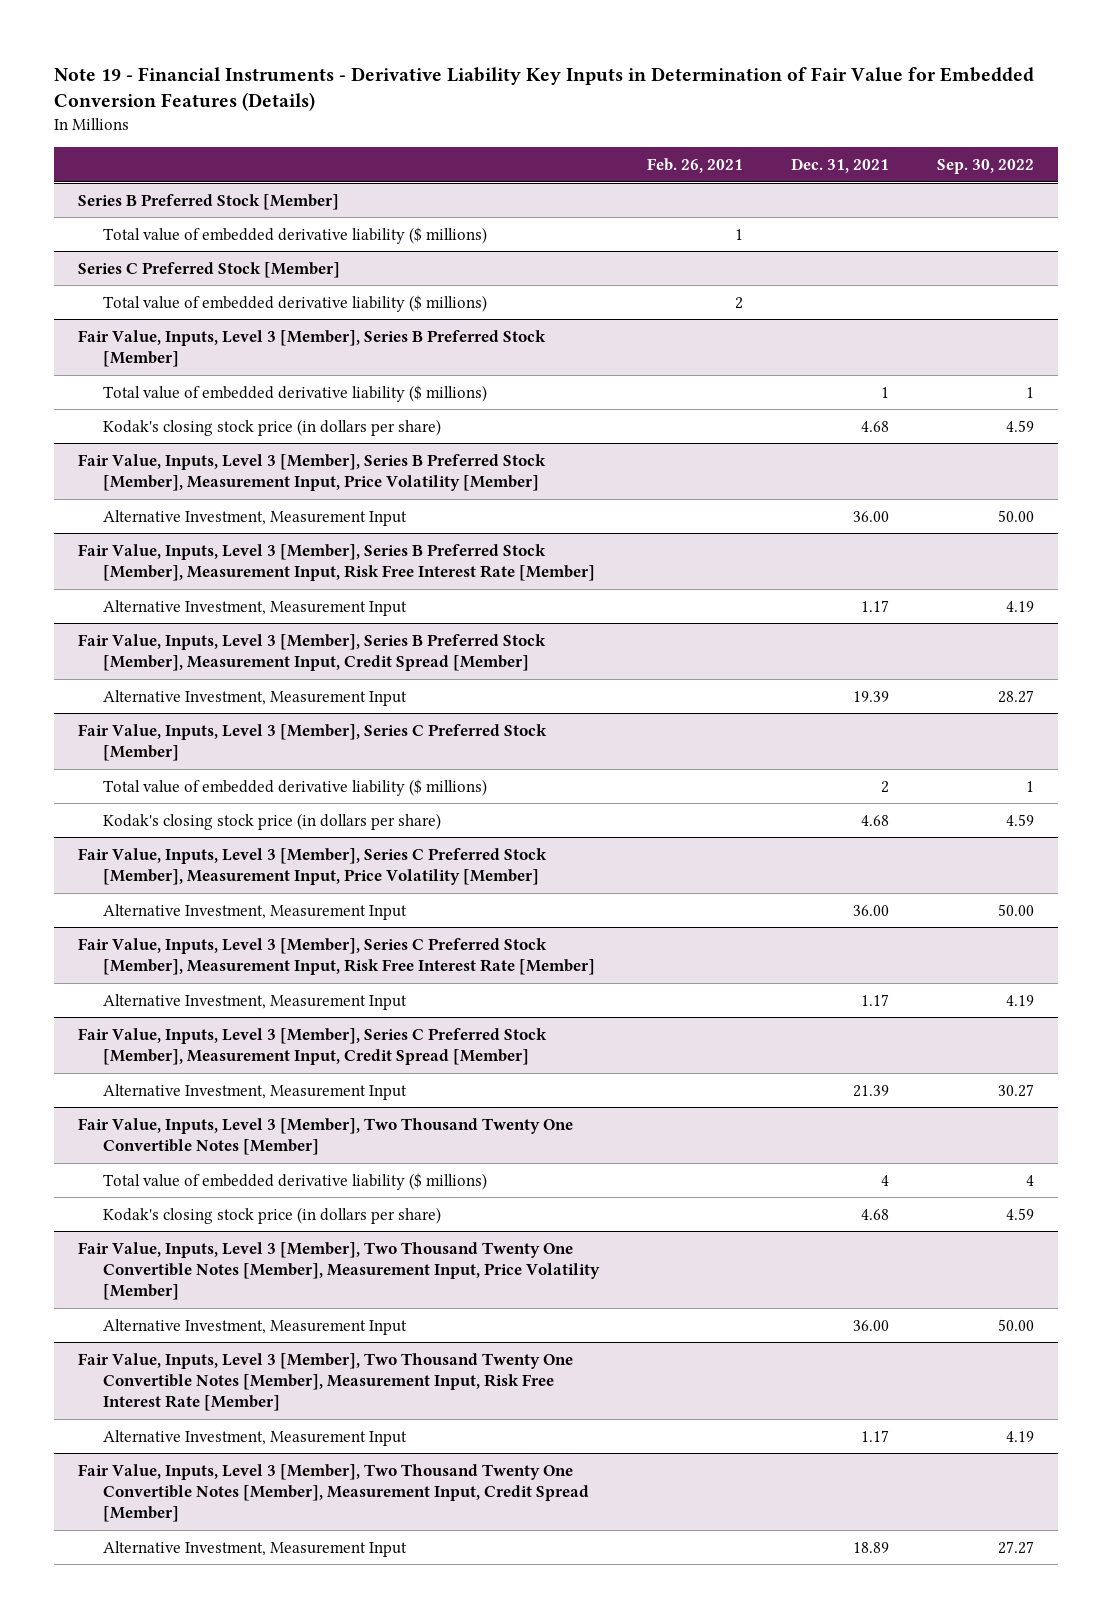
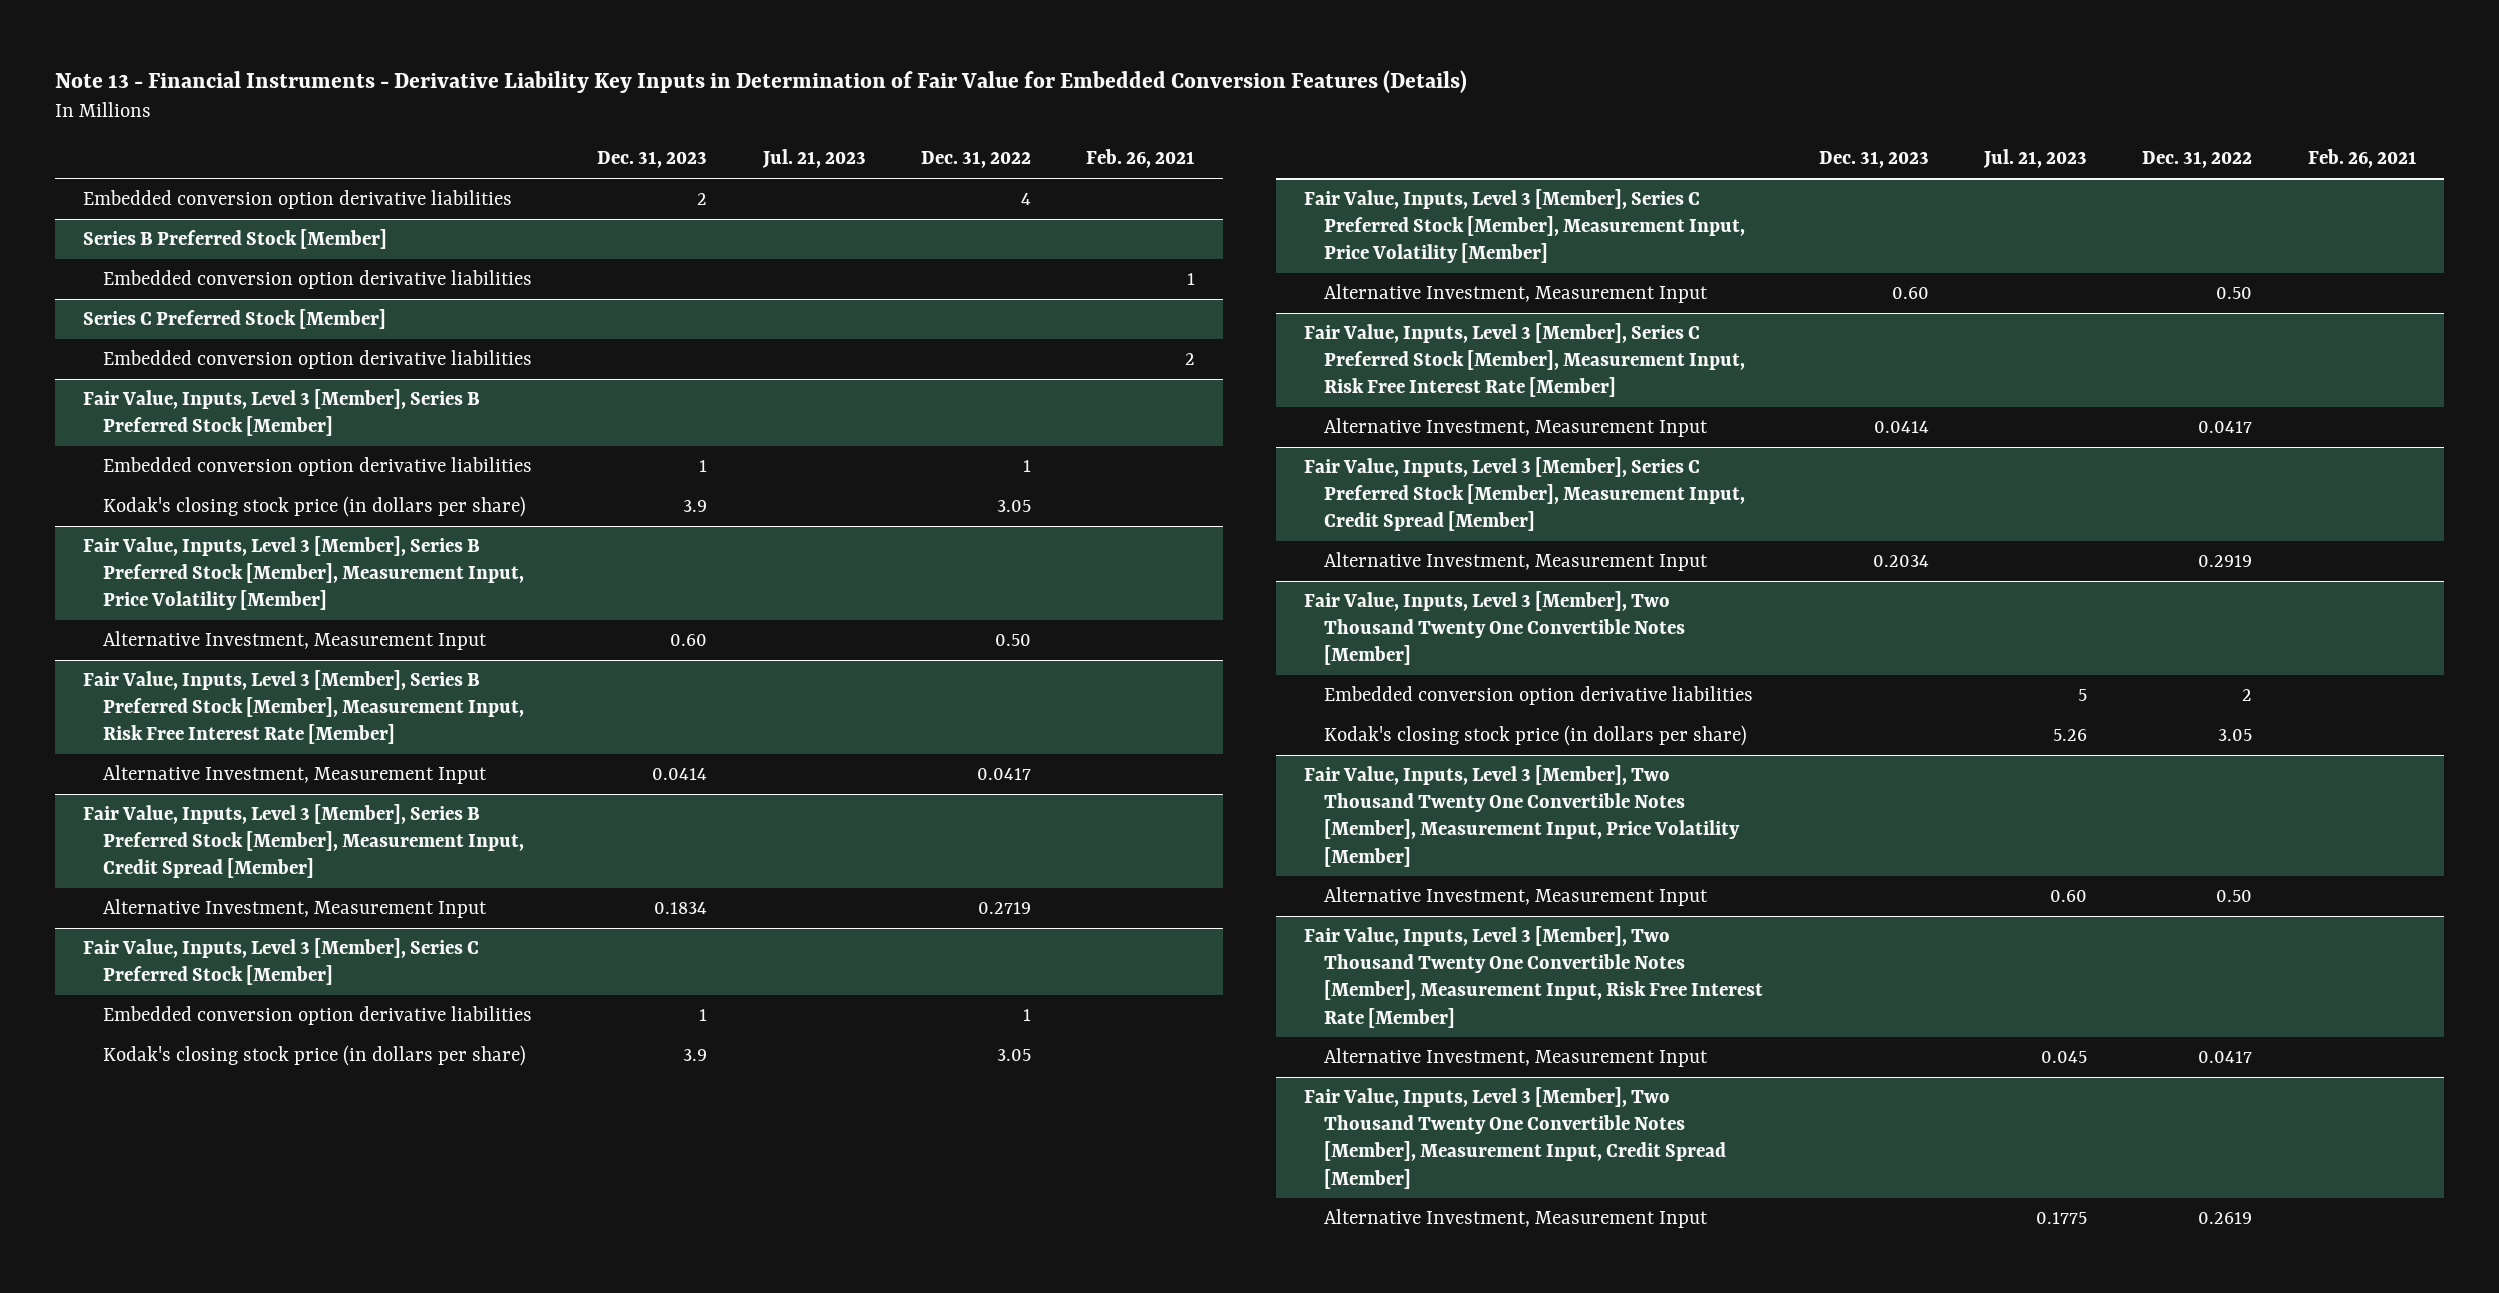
- Note 19 - Financial Instruments - Derivative Liability Key Inputs in Determination of Fair Value for Embedded Conversion Features (Details)
+ Note 13 - Financial Instruments - Derivative Liability Key Inputs in Determination of Fair Value for Embedded Conversion Features (Details)
- | Feb. 26, 2021 | Dec. 31, 2021 | Sep. 30, 2022
+ | Dec. 31, 2023 | Jul. 21, 2023 | Dec. 31, 2022 | Feb. 26, 2021
+ Embedded conversion option derivative liabilities | 2 | | 4 |
@ Series B Preferred Stock [Member]
- Total value of embedded derivative liability ($ millions) | 1 | |
+ Embedded conversion option derivative liabilities | | | | 1
@ Series C Preferred Stock [Member]
- Total value of embedded derivative liability ($ millions) | 2 | |
+ Embedded conversion option derivative liabilities | | | | 2
@ Fair Value, Inputs, Level 3 [Member], Series B Preferred Stock [Member]
- Total value of embedded derivative liability ($ millions) | | 1 | 1
+ Embedded conversion option derivative liabilities | 1 | | 1 |
@ Fair Value, Inputs, Level 3 [Member], Series C Preferred Stock [Member]
- Total value of embedded derivative liability ($ millions) | | 2 | 1
+ Embedded conversion option derivative liabilities | 1 | | 1 |
@ Fair Value, Inputs, Level 3 [Member], Two Thousand Twenty One Convertible Notes [Member]
- Total value of embedded derivative liability ($ millions) | | 4 | 4
+ Embedded conversion option derivative liabilities | | 5 | 2 |

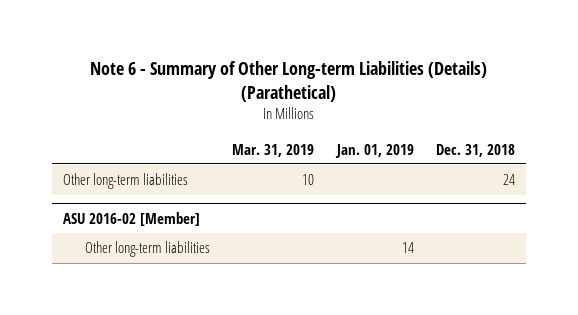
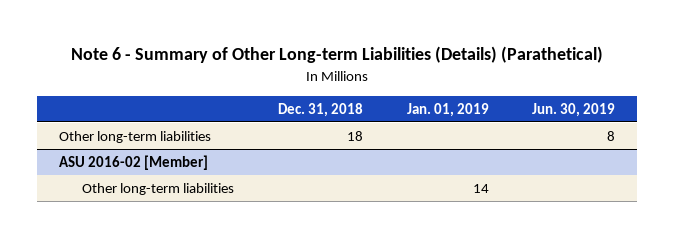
- | Mar. 31, 2019 | Jan. 01, 2019 | Dec. 31, 2018
+ | Dec. 31, 2018 | Jan. 01, 2019 | Jun. 30, 2019
- Other long-term liabilities | 10 | | 24
+ Other long-term liabilities | 18 | | 8

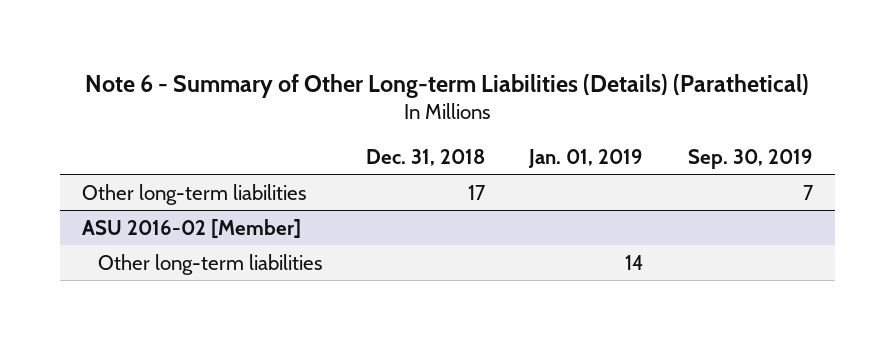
- | Dec. 31, 2018 | Jan. 01, 2019 | Jun. 30, 2019
+ | Dec. 31, 2018 | Jan. 01, 2019 | Sep. 30, 2019
- Other long-term liabilities | 18 | | 8
+ Other long-term liabilities | 17 | | 7

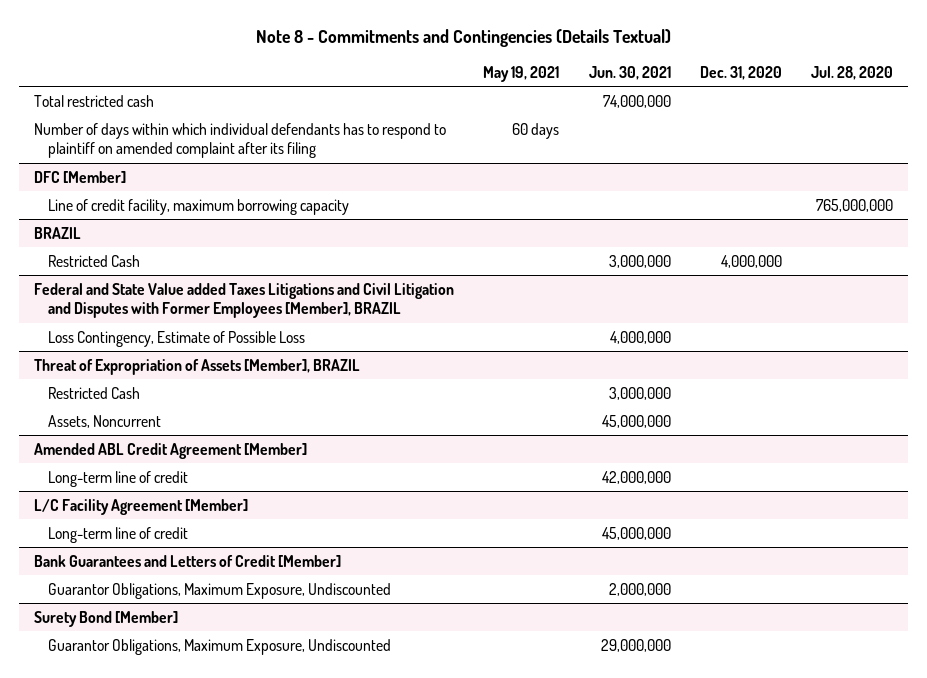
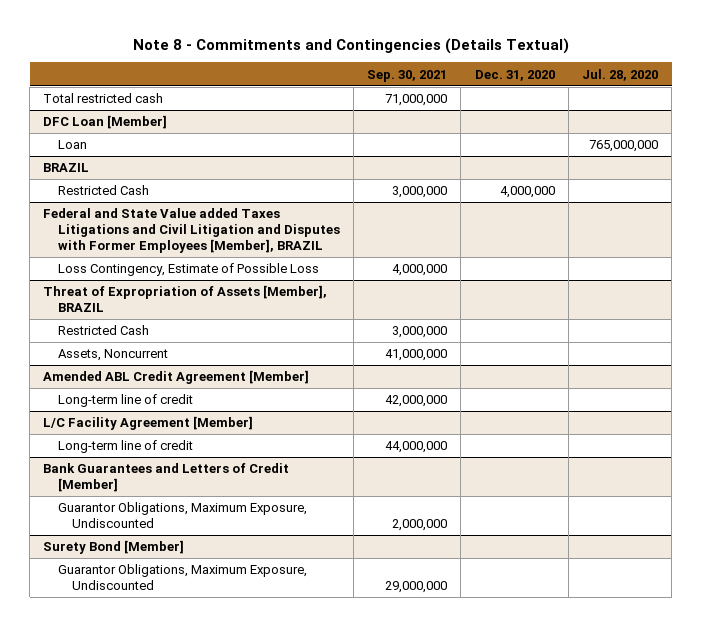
- | May 19, 2021 | Jun. 30, 2021 | Dec. 31, 2020 | Jul. 28, 2020
+ | Sep. 30, 2021 | Dec. 31, 2020 | Jul. 28, 2020
- Number of days within which individual defendants has to respond to plaintiff on amended complaint after its filing | 60 days | | |
- DFC [Member]
- Line of credit facility, maximum borrowing capacity | | | | 765,000,000
+ DFC Loan [Member]
+ Loan | | | 765,000,000

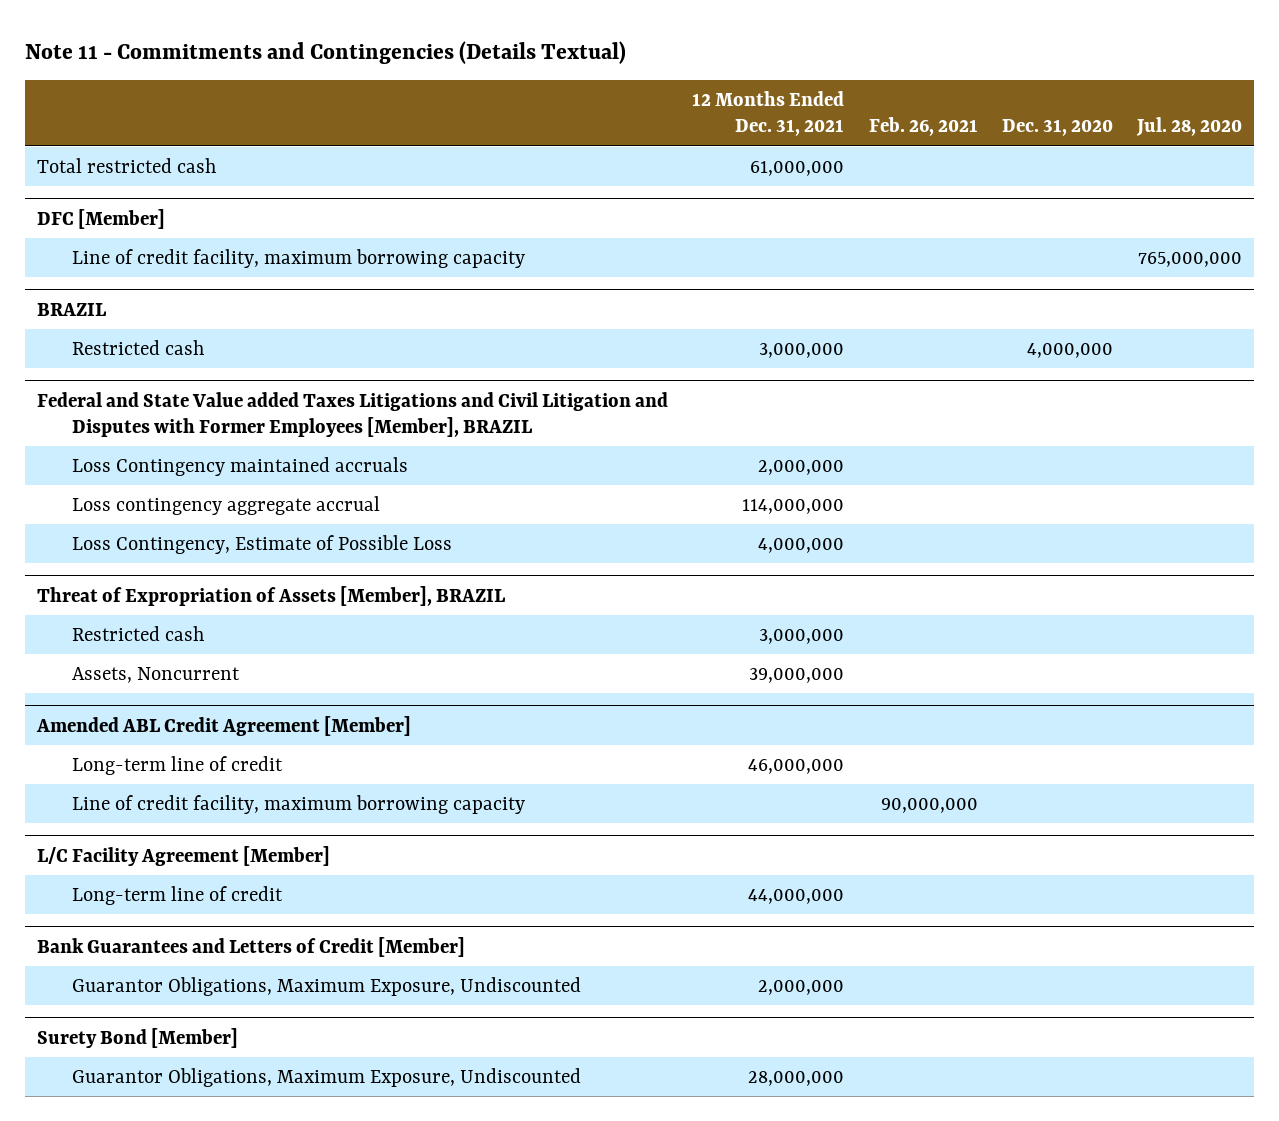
- Note 8 - Commitments and Contingencies (Details Textual)
+ Note 11 - Commitments and Contingencies (Details Textual)
- | Sep. 30, 2021 | Dec. 31, 2020 | Jul. 28, 2020
+ | 12 Months Ended Dec. 31, 2021 | Feb. 26, 2021 | Dec. 31, 2020 | Jul. 28, 2020
- DFC Loan [Member]
- Loan | | | 765,000,000
+ DFC [Member]
+ Line of credit facility, maximum borrowing capacity | | | | 765,000,000
@ BRAZIL
- Restricted Cash | 3,000,000 | 4,000,000 |
+ Restricted cash | 3,000,000 | | 4,000,000 |
@ Federal and State Value added Taxes Litigations and Civil Litigation and Disputes with Former Employees [Member], BRAZIL
+ Loss Contingency maintained accruals | 2,000,000 | | |
+ Loss contingency aggregate accrual | 114,000,000 | | |
@ Threat of Expropriation of Assets [Member], BRAZIL
- Restricted Cash | 3,000,000 | |
+ Restricted cash | 3,000,000 | | |
@ Amended ABL Credit Agreement [Member]
+ Line of credit facility, maximum borrowing capacity | | 90,000,000 | |

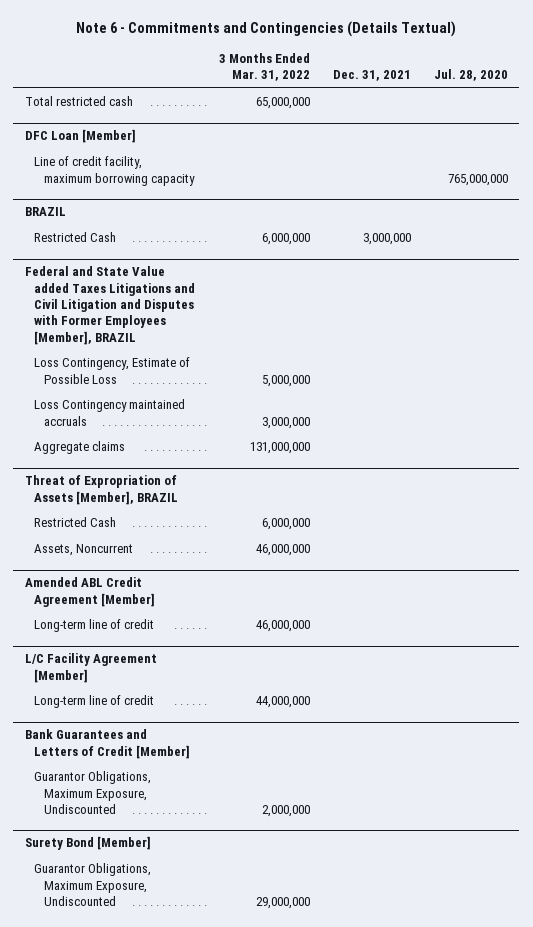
- Note 11 - Commitments and Contingencies (Details Textual)
+ Note 6 - Commitments and Contingencies (Details Textual)
- | 12 Months Ended Dec. 31, 2021 | Feb. 26, 2021 | Dec. 31, 2020 | Jul. 28, 2020
+ | 3 Months Ended Mar. 31, 2022 | Dec. 31, 2021 | Jul. 28, 2020
- DFC [Member]
+ DFC Loan [Member]
@ BRAZIL
- Restricted cash | 3,000,000 | | 4,000,000 |
+ Restricted Cash | 6,000,000 | 3,000,000 |
@ Federal and State Value added Taxes Litigations and Civil Litigation and Disputes with Former Employees [Member], BRAZIL
- Loss contingency aggregate accrual | 114,000,000 | | |
moved down: Loss Contingency maintained accruals | 3,000,000 | |
+ Aggregate claims | 131,000,000 | |
@ Threat of Expropriation of Assets [Member], BRAZIL
- Restricted cash | 3,000,000 | | |
+ Restricted Cash | 6,000,000 | |
@ Amended ABL Credit Agreement [Member]
- Line of credit facility, maximum borrowing capacity | | 90,000,000 | |

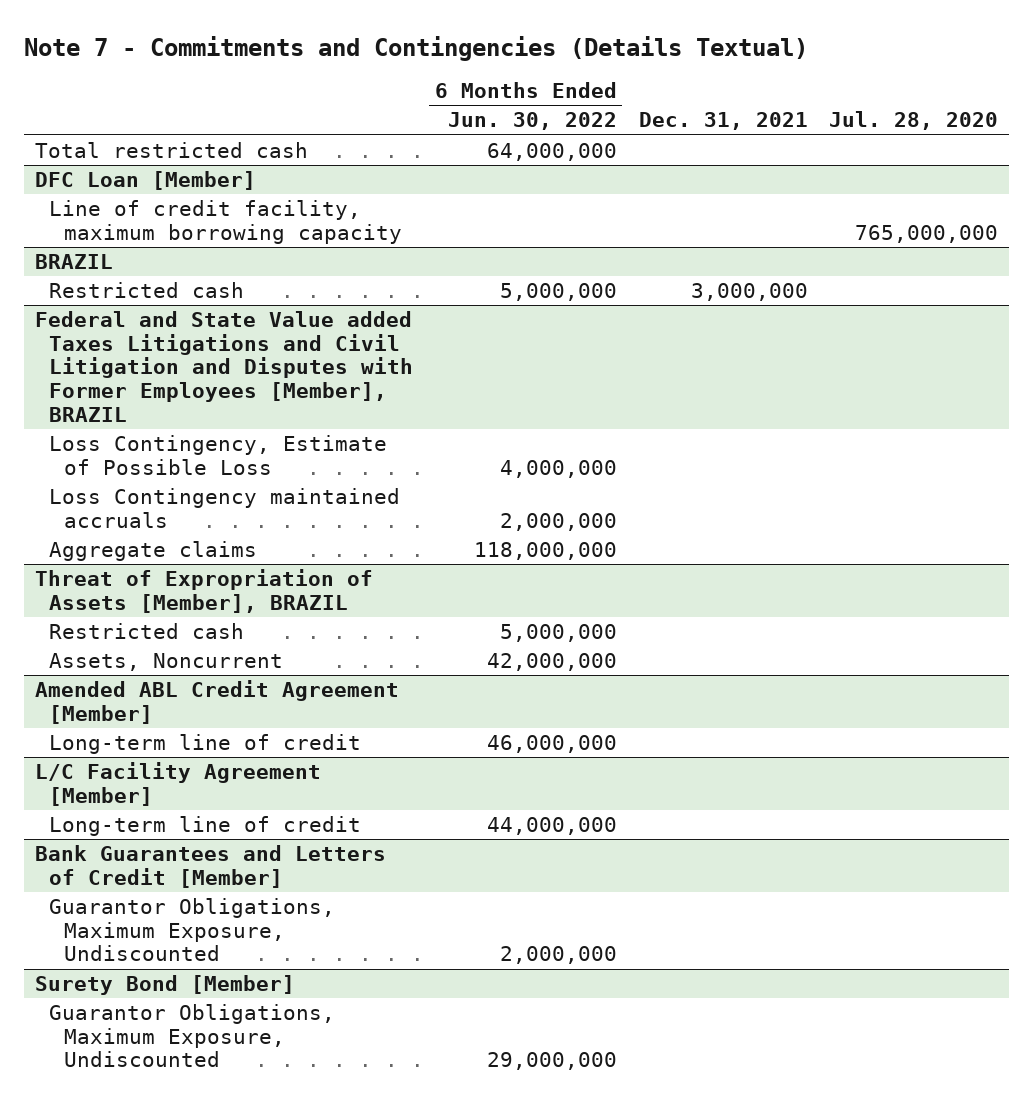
- Note 6 - Commitments and Contingencies (Details Textual)
+ Note 7 - Commitments and Contingencies (Details Textual)
- | 3 Months Ended Mar. 31, 2022 | Dec. 31, 2021 | Jul. 28, 2020
+ | 6 Months Ended Jun. 30, 2022 | Dec. 31, 2021 | Jul. 28, 2020
@ BRAZIL
- Restricted Cash | 6,000,000 | 3,000,000 |
+ Restricted cash | 5,000,000 | 3,000,000 |
@ Threat of Expropriation of Assets [Member], BRAZIL
- Restricted Cash | 6,000,000 | |
+ Restricted cash | 5,000,000 | |

